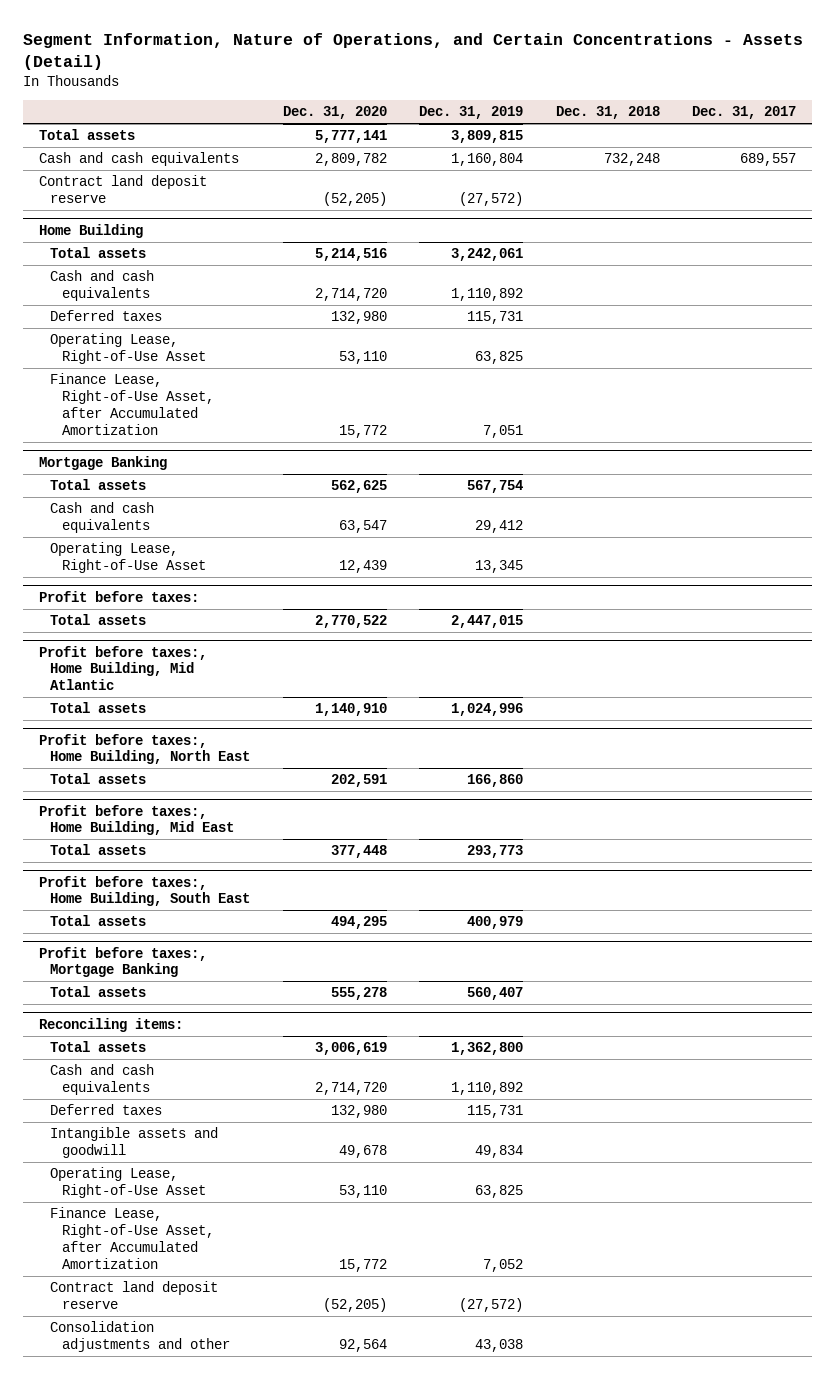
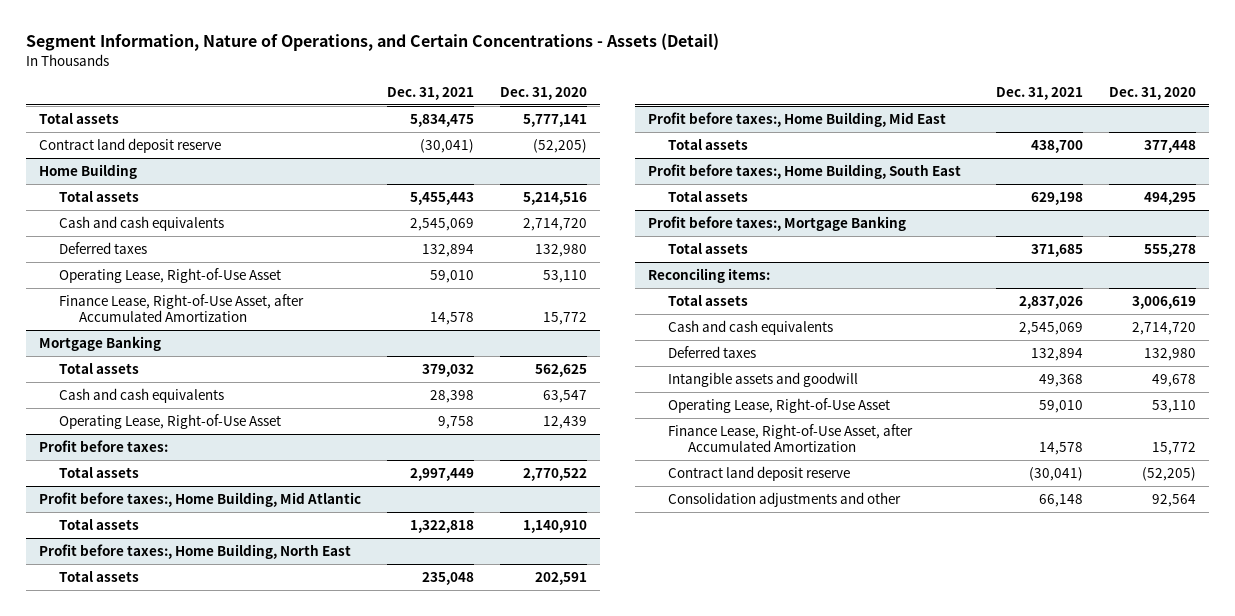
- | Dec. 31, 2020 | Dec. 31, 2019 | Dec. 31, 2018 | Dec. 31, 2017
+ | Dec. 31, 2021 | Dec. 31, 2020
- Cash and cash equivalents | 2,809,782 | 1,160,804 | 732,248 | 689,557

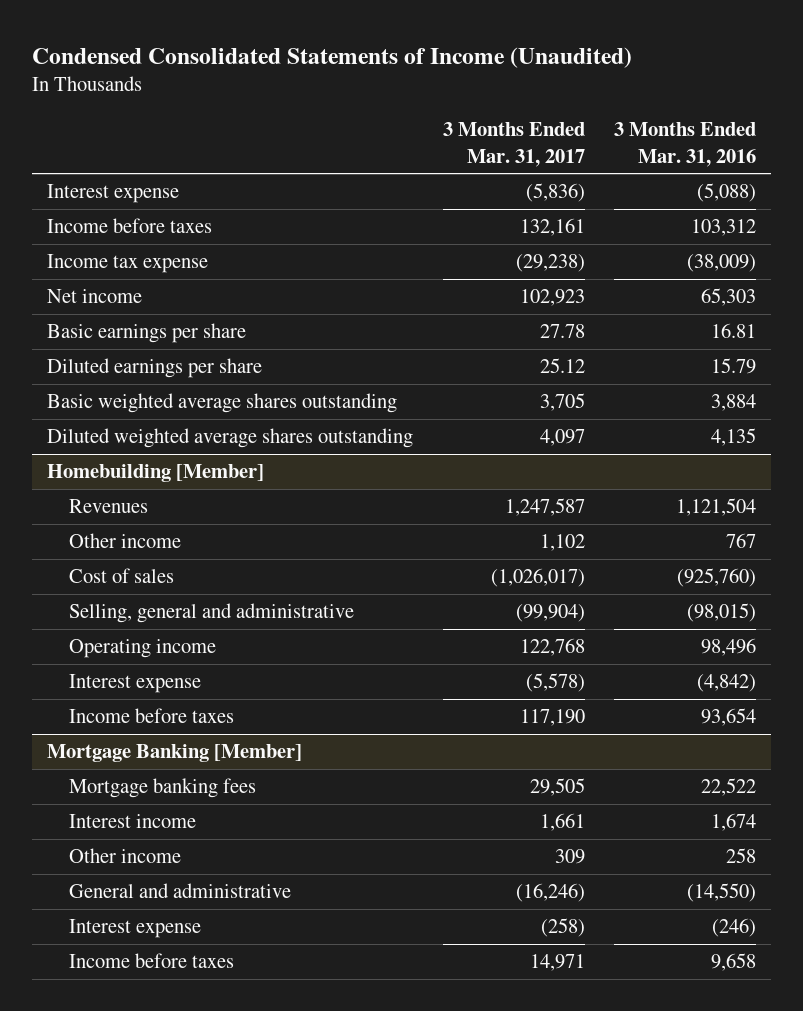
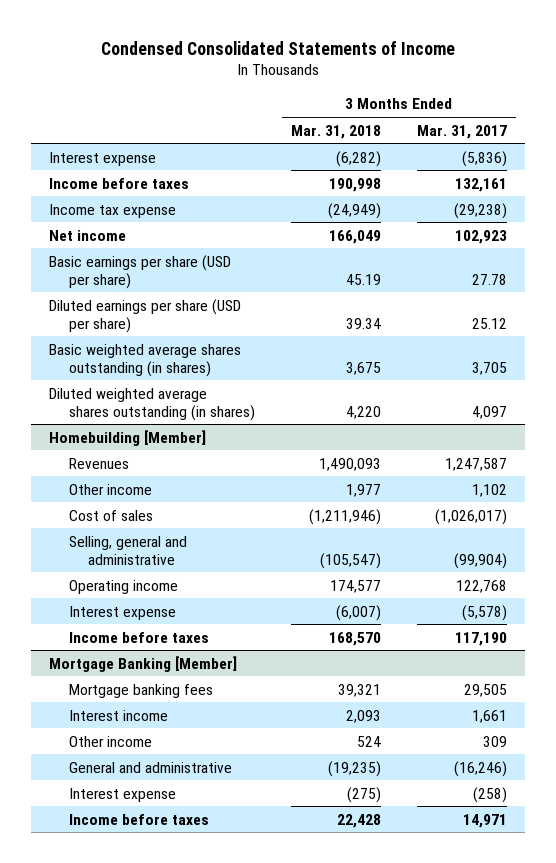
- Condensed Consolidated Statements of Income (Unaudited)
+ Condensed Consolidated Statements of Income
- | 3 Months Ended Mar. 31, 2017 | 3 Months Ended Mar. 31, 2016
+ | 3 Months Ended Mar. 31, 2018 | 3 Months Ended Mar. 31, 2017
- Basic earnings per share | 27.78 | 16.81
- Diluted earnings per share | 25.12 | 15.79
- Basic weighted average shares outstanding | 3,705 | 3,884
- Diluted weighted average shares outstanding | 4,097 | 4,135
+ Basic earnings per share (USD per share) | 45.19 | 27.78
+ Diluted earnings per share (USD per share) | 39.34 | 25.12
+ Basic weighted average shares outstanding (in shares) | 3,675 | 3,705
+ Diluted weighted average shares outstanding (in shares) | 4,220 | 4,097

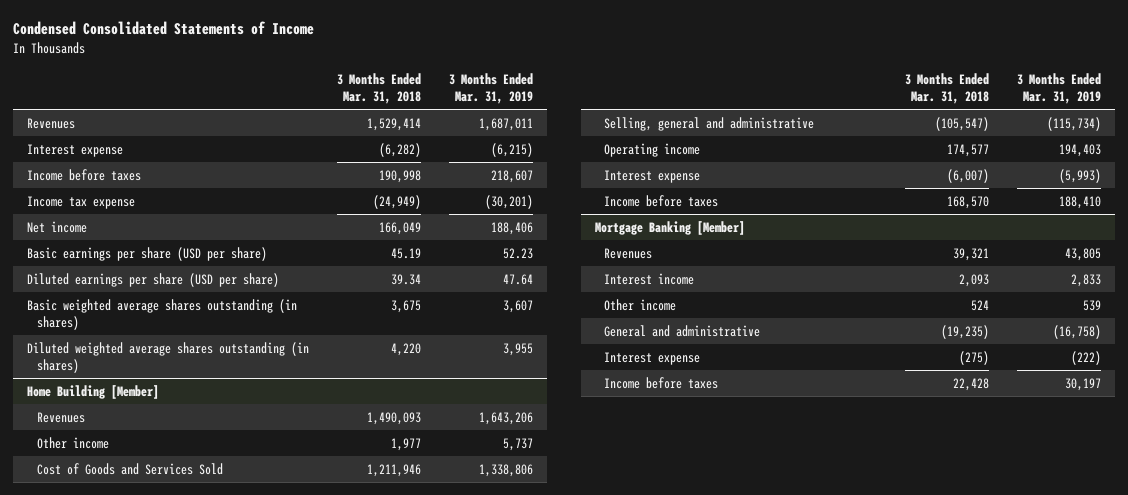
- | 3 Months Ended Mar. 31, 2018 | 3 Months Ended Mar. 31, 2017
+ | 3 Months Ended Mar. 31, 2018 | 3 Months Ended Mar. 31, 2019
+ Revenues | 1,529,414 | 1,687,011
- Homebuilding [Member]
+ Home Building [Member]
- Cost of sales | (1,211,946) | (1,026,017)
+ Cost of Goods and Services Sold | 1,211,946 | 1,338,806
@ Mortgage Banking [Member]
- Mortgage banking fees | 39,321 | 29,505
+ Revenues | 39,321 | 43,805

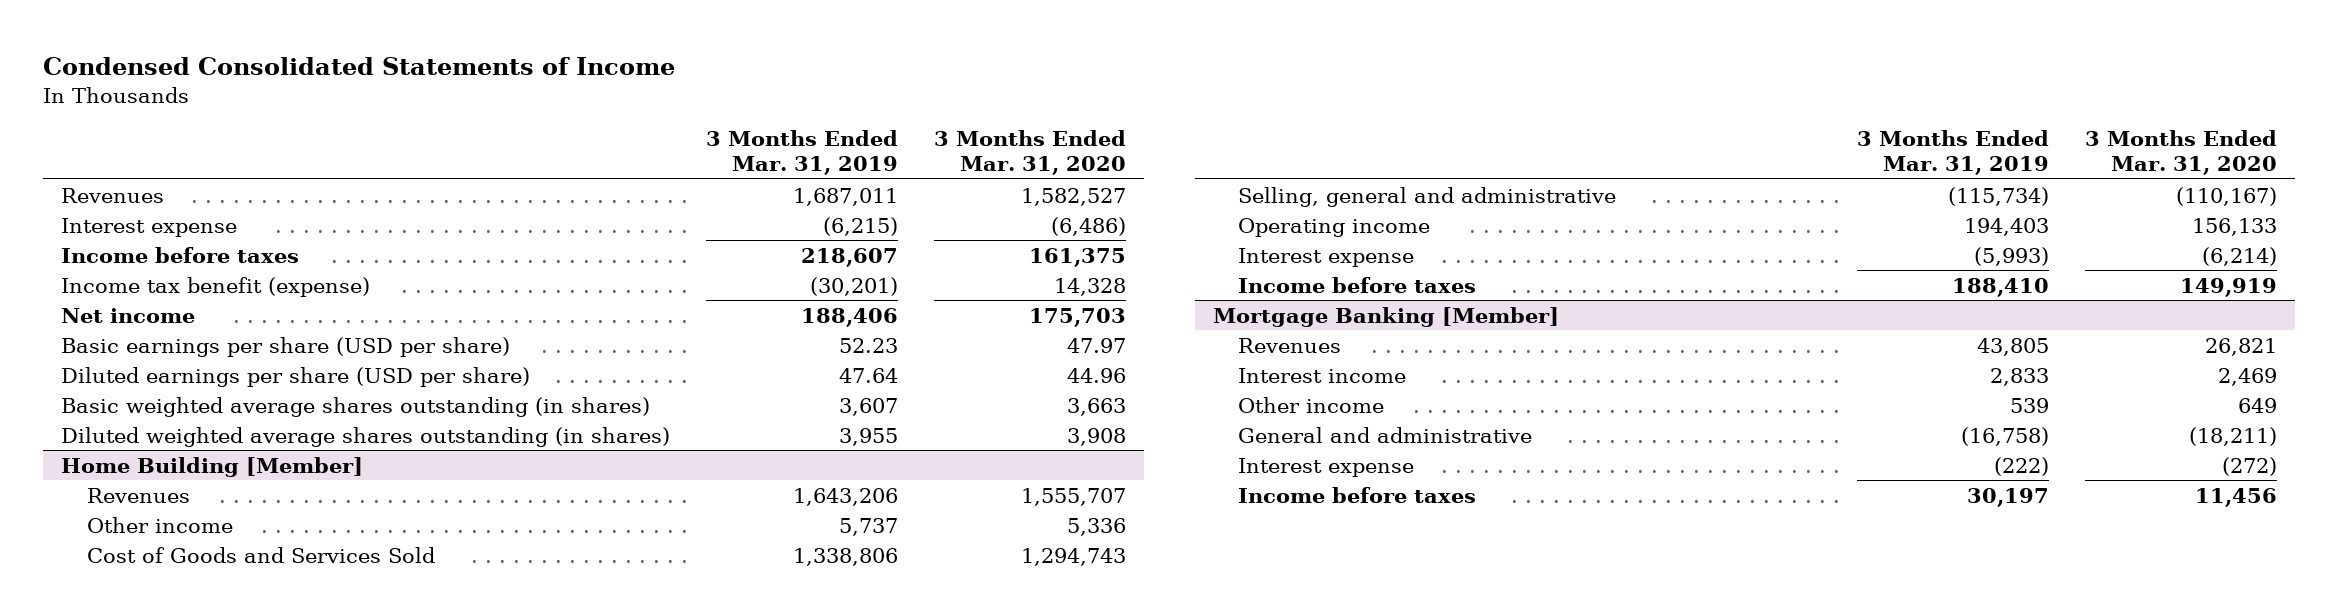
- | 3 Months Ended Mar. 31, 2018 | 3 Months Ended Mar. 31, 2019
+ | 3 Months Ended Mar. 31, 2019 | 3 Months Ended Mar. 31, 2020
- Income tax expense | (24,949) | (30,201)
+ Income tax benefit (expense) | (30,201) | 14,328

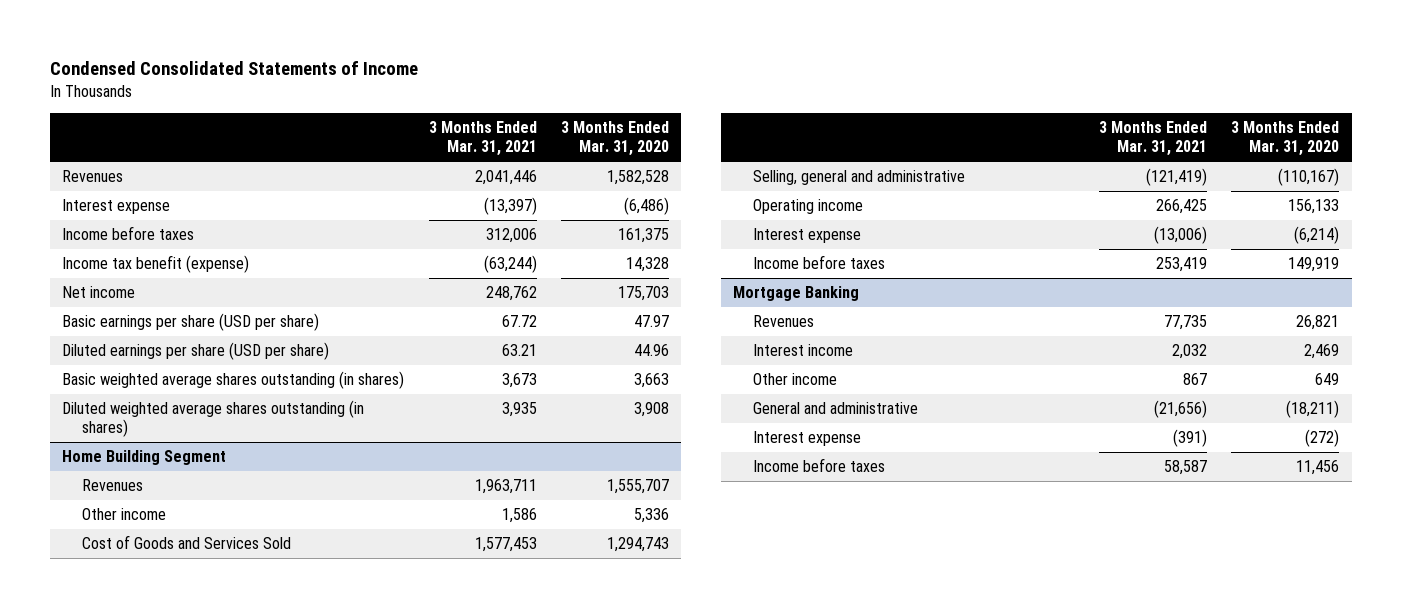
- | 3 Months Ended Mar. 31, 2019 | 3 Months Ended Mar. 31, 2020
+ | 3 Months Ended Mar. 31, 2021 | 3 Months Ended Mar. 31, 2020
- Revenues | 1,687,011 | 1,582,527
+ Revenues | 2,041,446 | 1,582,528
- Home Building [Member]
+ Home Building Segment
- Mortgage Banking [Member]
+ Mortgage Banking

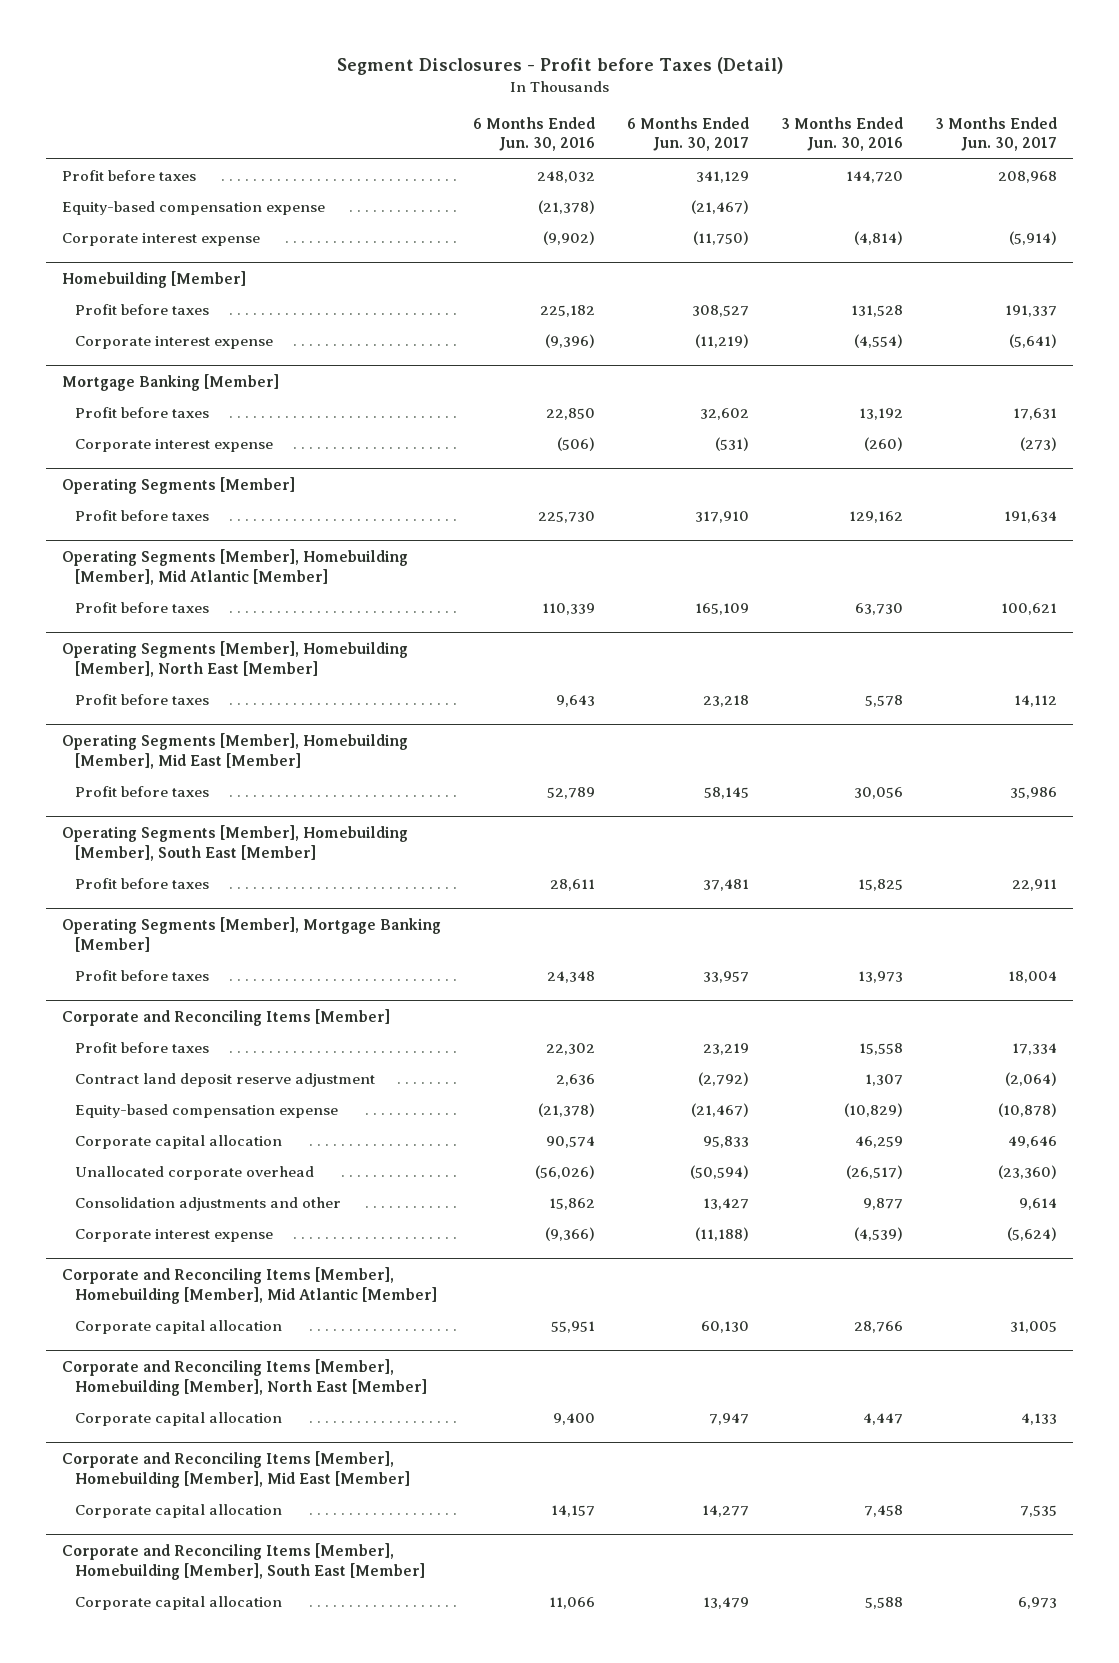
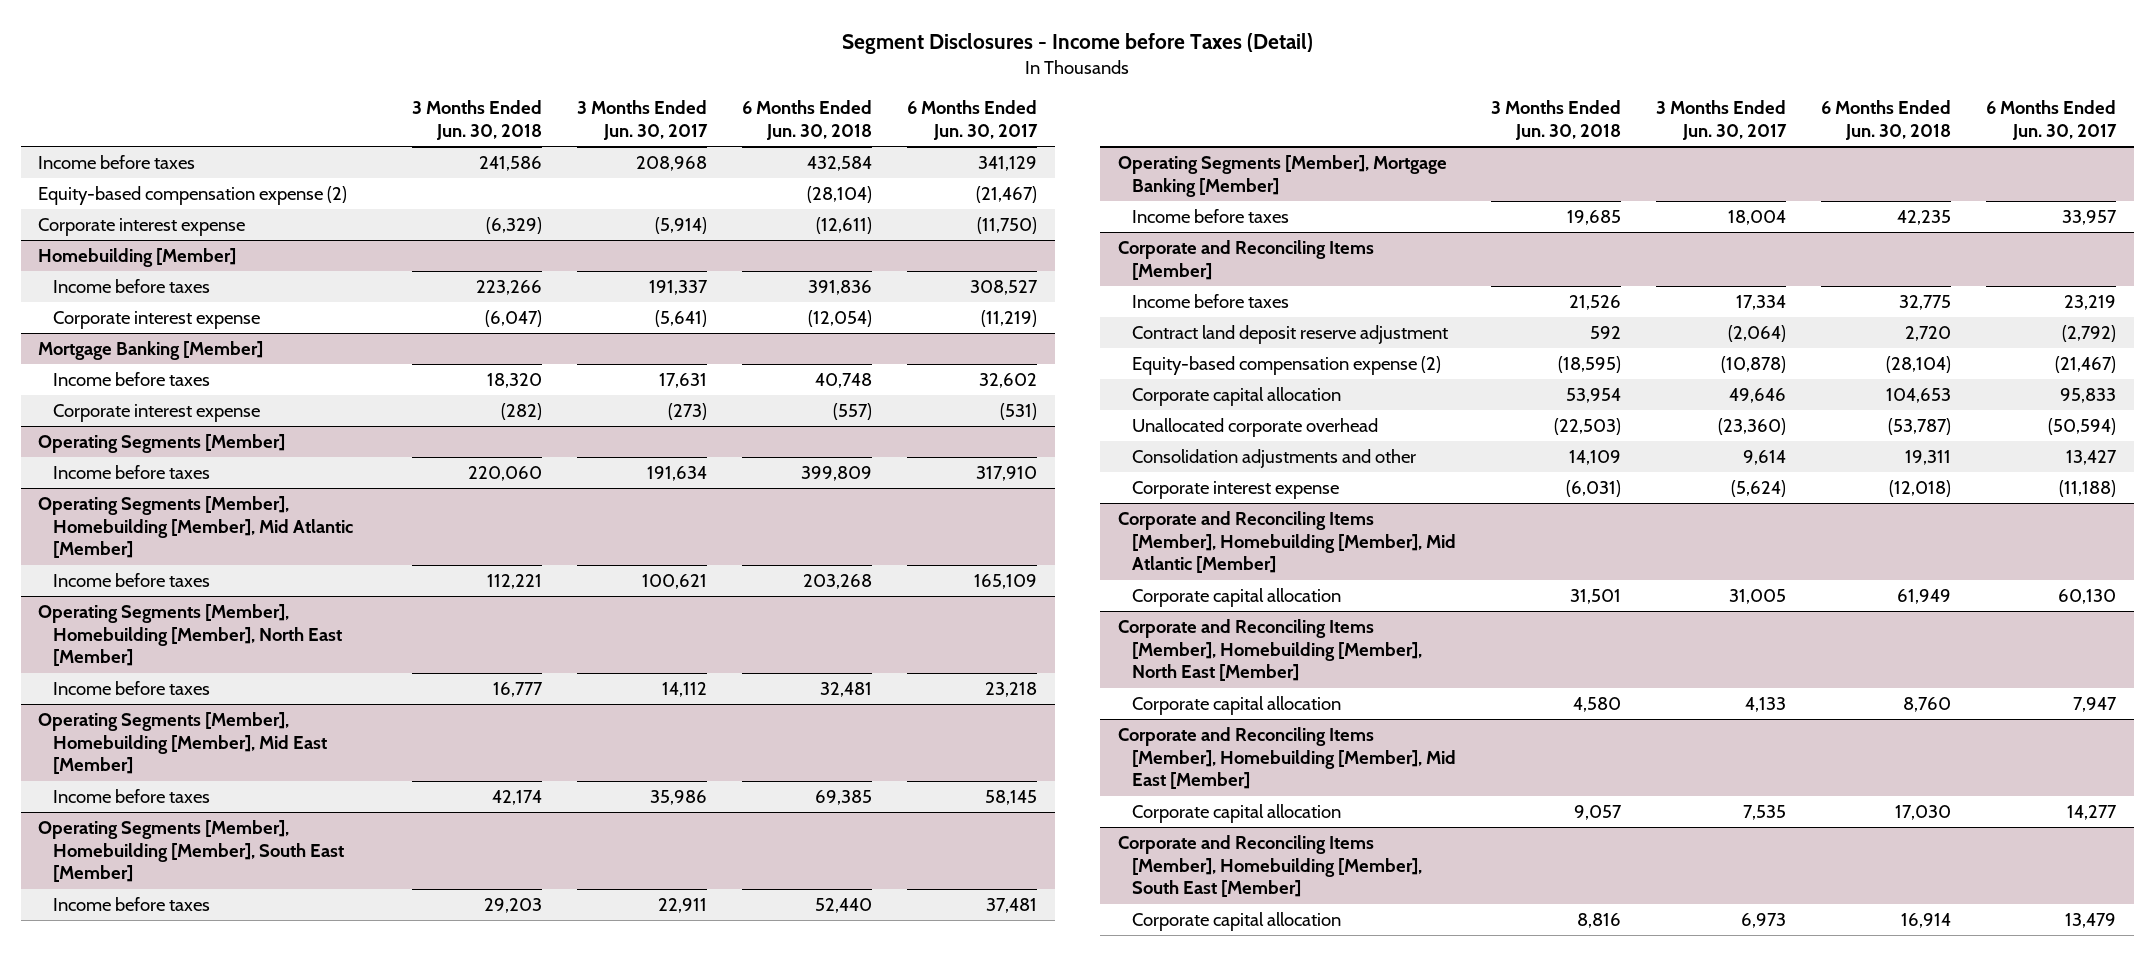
- Segment Disclosures - Profit before Taxes (Detail)
+ Segment Disclosures - Income before Taxes (Detail)
- | 6 Months Ended Jun. 30, 2016 | 6 Months Ended Jun. 30, 2017 | 3 Months Ended Jun. 30, 2016 | 3 Months Ended Jun. 30, 2017
+ | 3 Months Ended Jun. 30, 2018 | 3 Months Ended Jun. 30, 2017 | 6 Months Ended Jun. 30, 2018 | 6 Months Ended Jun. 30, 2017
- Profit before taxes | 248,032 | 341,129 | 144,720 | 208,968
- Equity-based compensation expense | (21,378) | (21,467) | |
+ Income before taxes | 241,586 | 208,968 | 432,584 | 341,129
+ Equity-based compensation expense (2) | | | (28,104) | (21,467)
@ Homebuilding [Member]
- Profit before taxes | 225,182 | 308,527 | 131,528 | 191,337
+ Income before taxes | 223,266 | 191,337 | 391,836 | 308,527
@ Mortgage Banking [Member]
- Profit before taxes | 22,850 | 32,602 | 13,192 | 17,631
+ Income before taxes | 18,320 | 17,631 | 40,748 | 32,602
@ Operating Segments [Member]
- Profit before taxes | 225,730 | 317,910 | 129,162 | 191,634
+ Income before taxes | 220,060 | 191,634 | 399,809 | 317,910
@ Operating Segments [Member], Homebuilding [Member], Mid Atlantic [Member]
- Profit before taxes | 110,339 | 165,109 | 63,730 | 100,621
+ Income before taxes | 112,221 | 100,621 | 203,268 | 165,109
@ Operating Segments [Member], Homebuilding [Member], North East [Member]
- Profit before taxes | 9,643 | 23,218 | 5,578 | 14,112
+ Income before taxes | 16,777 | 14,112 | 32,481 | 23,218
@ Operating Segments [Member], Homebuilding [Member], Mid East [Member]
- Profit before taxes | 52,789 | 58,145 | 30,056 | 35,986
+ Income before taxes | 42,174 | 35,986 | 69,385 | 58,145
@ Operating Segments [Member], Homebuilding [Member], South East [Member]
- Profit before taxes | 28,611 | 37,481 | 15,825 | 22,911
+ Income before taxes | 29,203 | 22,911 | 52,440 | 37,481
@ Operating Segments [Member], Mortgage Banking [Member]
- Profit before taxes | 24,348 | 33,957 | 13,973 | 18,004
+ Income before taxes | 19,685 | 18,004 | 42,235 | 33,957
@ Corporate and Reconciling Items [Member]
- Profit before taxes | 22,302 | 23,219 | 15,558 | 17,334
+ Income before taxes | 21,526 | 17,334 | 32,775 | 23,219
- Equity-based compensation expense | (21,378) | (21,467) | (10,829) | (10,878)
+ Equity-based compensation expense (2) | (18,595) | (10,878) | (28,104) | (21,467)

